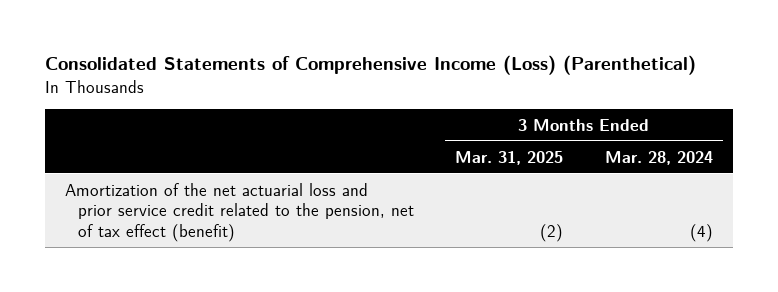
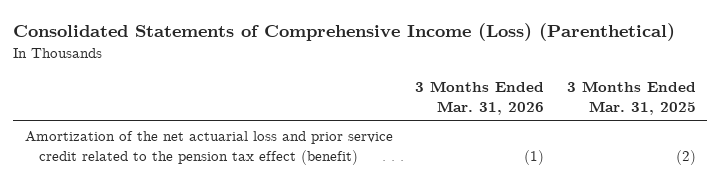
- | 3 Months Ended Mar. 31, 2025 | 3 Months Ended Mar. 28, 2024
+ | 3 Months Ended Mar. 31, 2026 | 3 Months Ended Mar. 31, 2025
- Amortization of the net actuarial loss and prior service credit related to the pension, net of tax effect (benefit) | (2) | (4)
+ Amortization of the net actuarial loss and prior service credit related to the pension tax effect (benefit) | (1) | (2)

